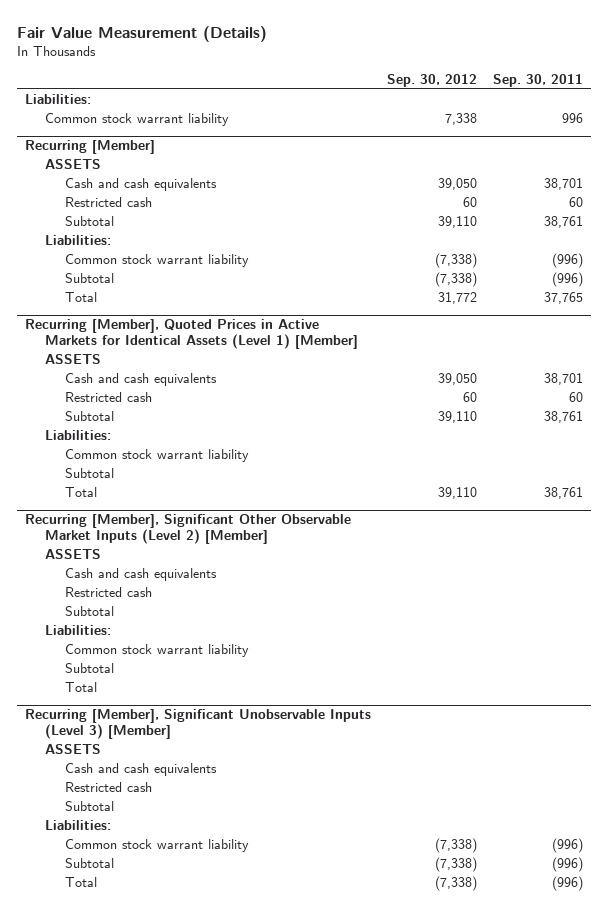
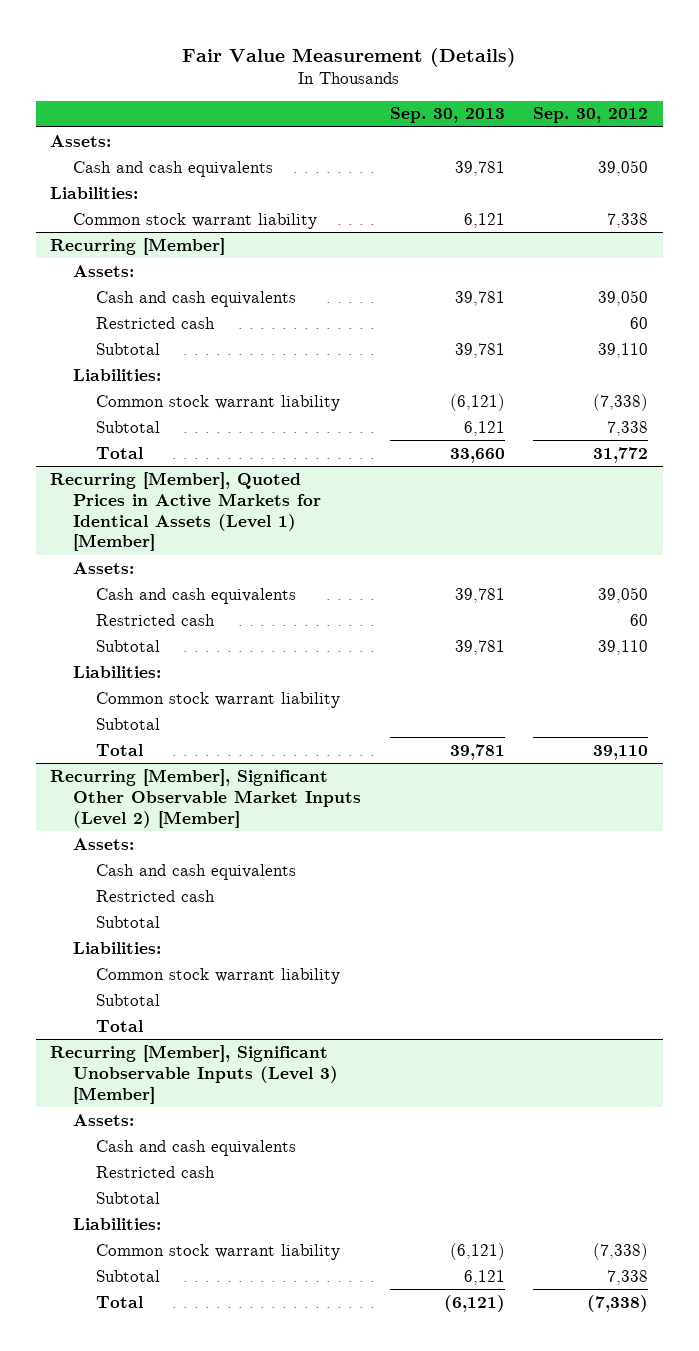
- | Sep. 30, 2012 | Sep. 30, 2011
+ | Sep. 30, 2013 | Sep. 30, 2012
+ Assets:
+ Cash and cash equivalents | 39,781 | 39,050
@ Recurring [Member]
- ASSETS
+ Assets:
- Subtotal | (7,338) | (996)
+ Subtotal | 6,121 | 7,338
@ Recurring [Member], Quoted Prices in Active Markets for Identical Assets (Level 1) [Member]
- ASSETS
+ Assets:
@ Recurring [Member], Significant Other Observable Market Inputs (Level 2) [Member]
- ASSETS
+ Assets:
@ Recurring [Member], Significant Unobservable Inputs (Level 3) [Member]
- ASSETS
+ Assets:
- Subtotal | (7,338) | (996)
+ Subtotal | 6,121 | 7,338

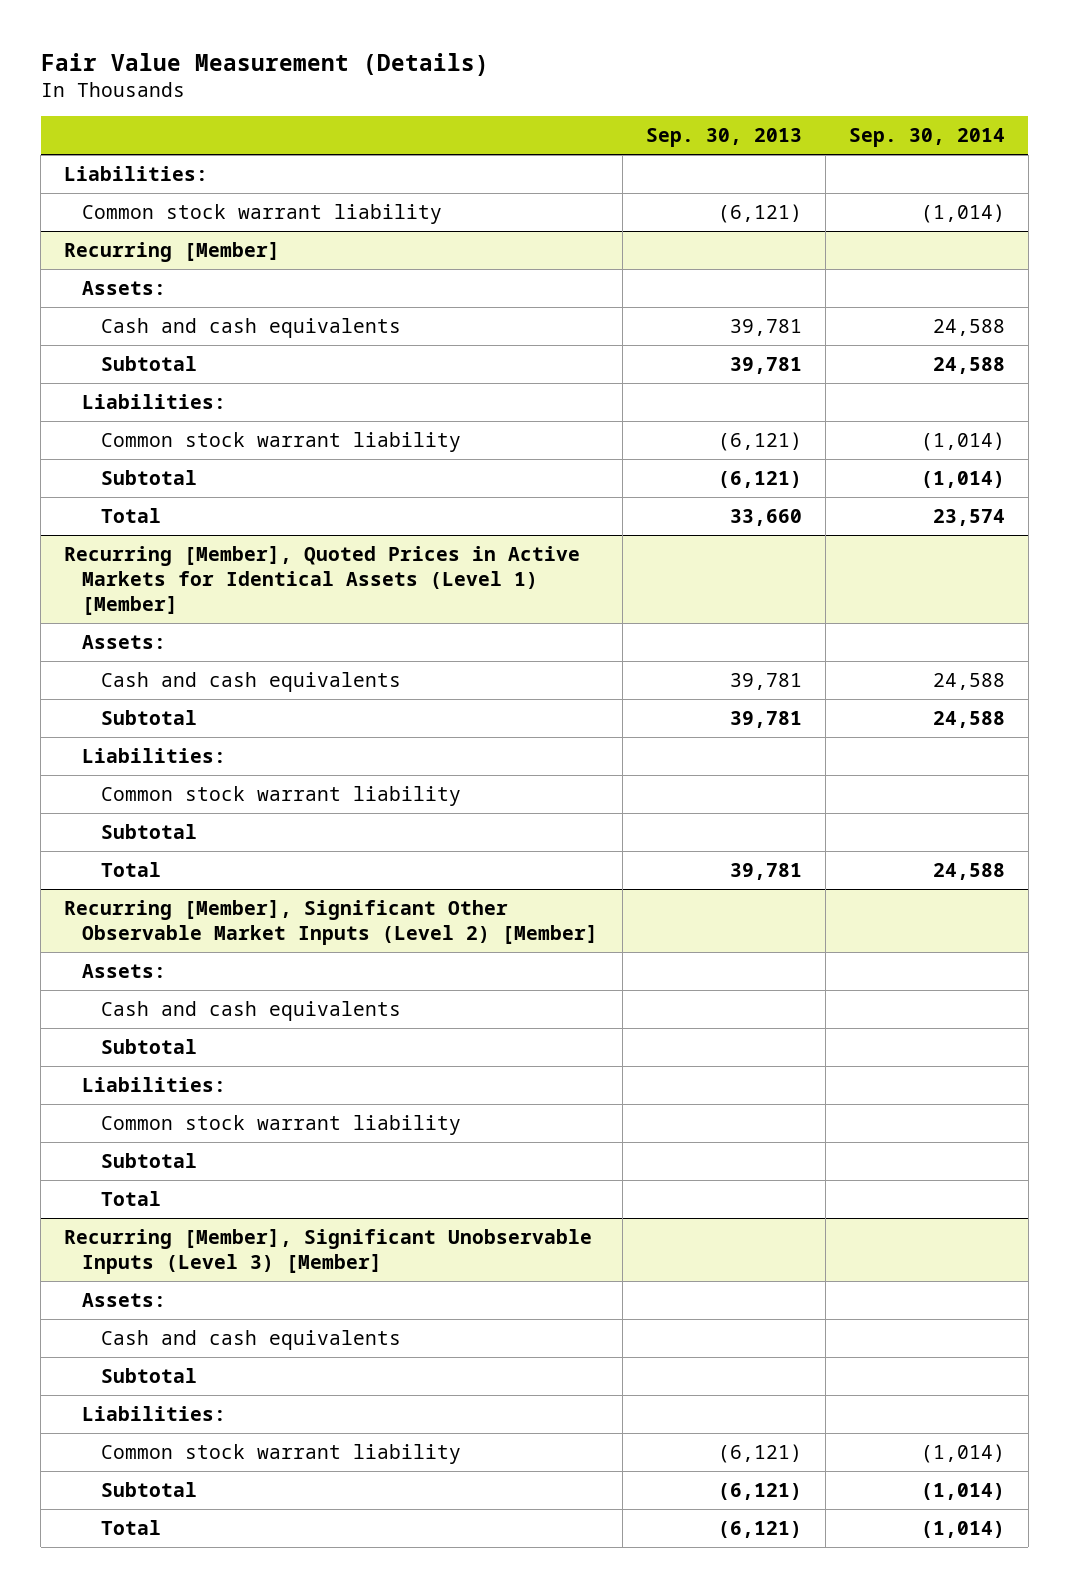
- | Sep. 30, 2013 | Sep. 30, 2012
+ | Sep. 30, 2013 | Sep. 30, 2014
- Assets:
- Cash and cash equivalents | 39,781 | 39,050
- Common stock warrant liability | 6,121 | 7,338
+ Common stock warrant liability | (6,121) | (1,014)
@ Recurring [Member]
- Restricted cash | | 60
- Subtotal | 6,121 | 7,338
+ Subtotal | (6,121) | (1,014)
@ Recurring [Member], Quoted Prices in Active Markets for Identical Assets (Level 1) [Member]
- Restricted cash | | 60
@ Recurring [Member], Significant Other Observable Market Inputs (Level 2) [Member]
- Restricted cash
@ Recurring [Member], Significant Unobservable Inputs (Level 3) [Member]
- Restricted cash
- Subtotal | 6,121 | 7,338
+ Subtotal | (6,121) | (1,014)

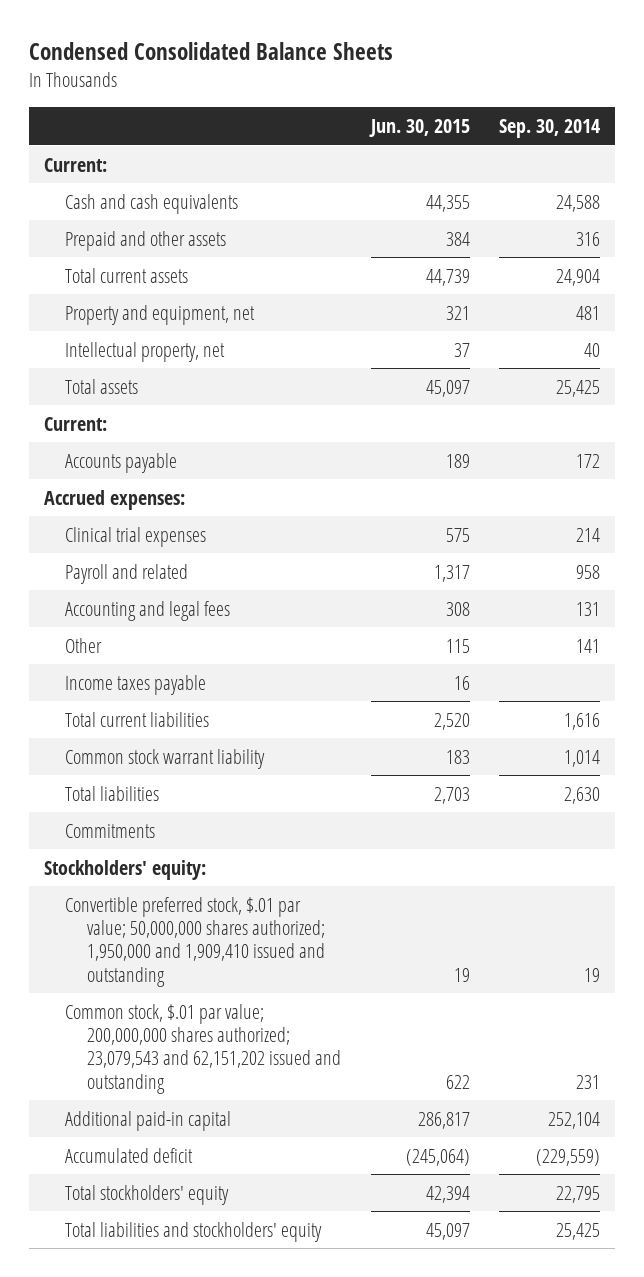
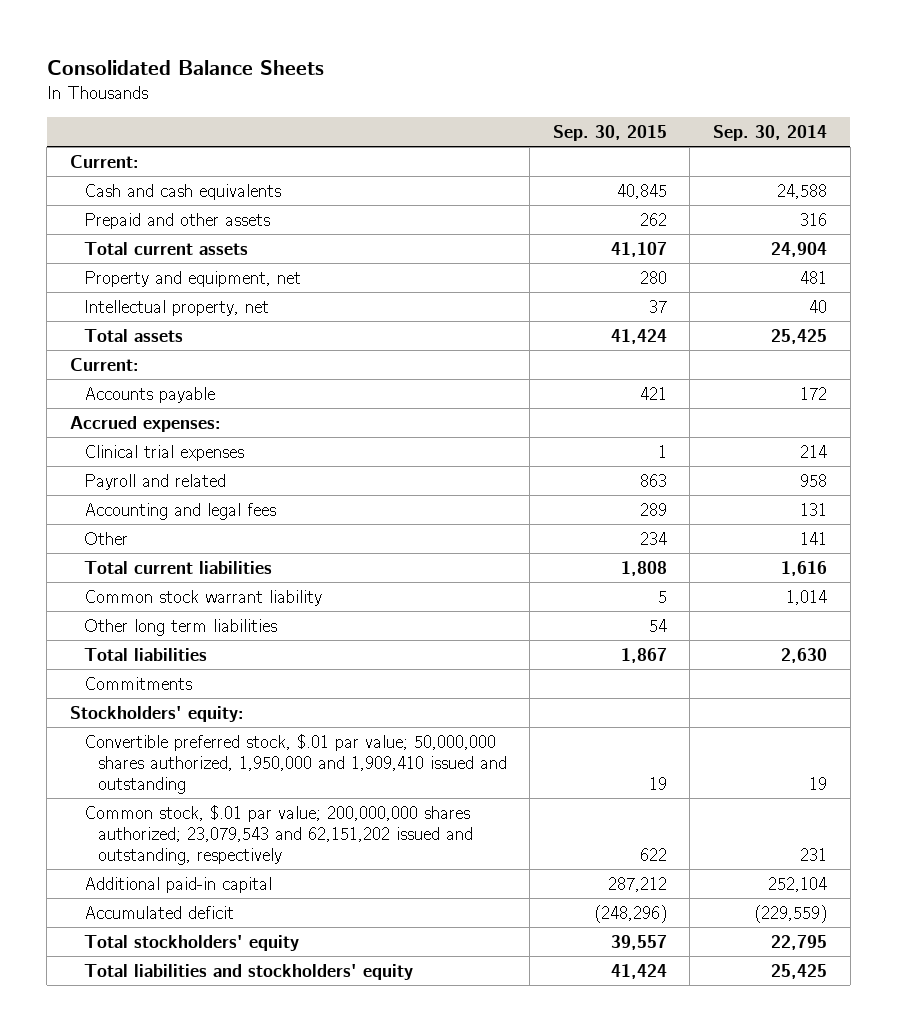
- Condensed Consolidated Balance Sheets
+ Consolidated Balance Sheets
- | Jun. 30, 2015 | Sep. 30, 2014
+ | Sep. 30, 2015 | Sep. 30, 2014
- Income taxes payable | 16 |
+ Other long term liabilities | 54 |
- Convertible preferred stock, $.01 par value; 50,000,000 shares authorized; 1,950,000 and 1,909,410 issued and outstanding | 19 | 19
- Common stock, $.01 par value; 200,000,000 shares authorized; 23,079,543 and 62,151,202 issued and outstanding | 622 | 231
+ Convertible preferred stock, $.01 par value; 50,000,000 shares authorized, 1,950,000 and 1,909,410 issued and outstanding | 19 | 19
+ Common stock, $.01 par value; 200,000,000 shares authorized; 23,079,543 and 62,151,202 issued and outstanding, respectively | 622 | 231

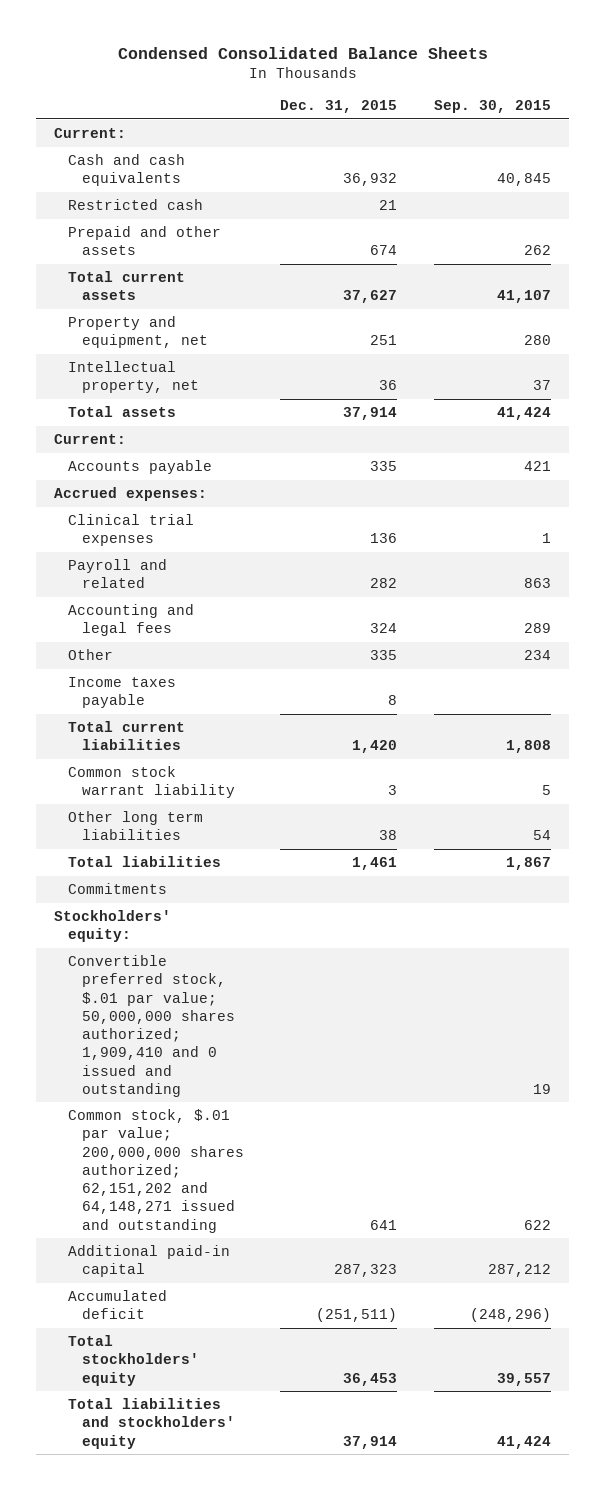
- Consolidated Balance Sheets
+ Condensed Consolidated Balance Sheets
- | Sep. 30, 2015 | Sep. 30, 2014
+ | Dec. 31, 2015 | Sep. 30, 2015
+ Restricted cash | 21 |
+ Income taxes payable | 8 |
- Convertible preferred stock, $.01 par value; 50,000,000 shares authorized, 1,950,000 and 1,909,410 issued and outstanding | 19 | 19
- Common stock, $.01 par value; 200,000,000 shares authorized; 23,079,543 and 62,151,202 issued and outstanding, respectively | 622 | 231
+ Convertible preferred stock, $.01 par value; 50,000,000 shares authorized; 1,909,410 and 0 issued and outstanding | | 19
+ Common stock, $.01 par value; 200,000,000 shares authorized; 62,151,202 and 64,148,271 issued and outstanding | 641 | 622

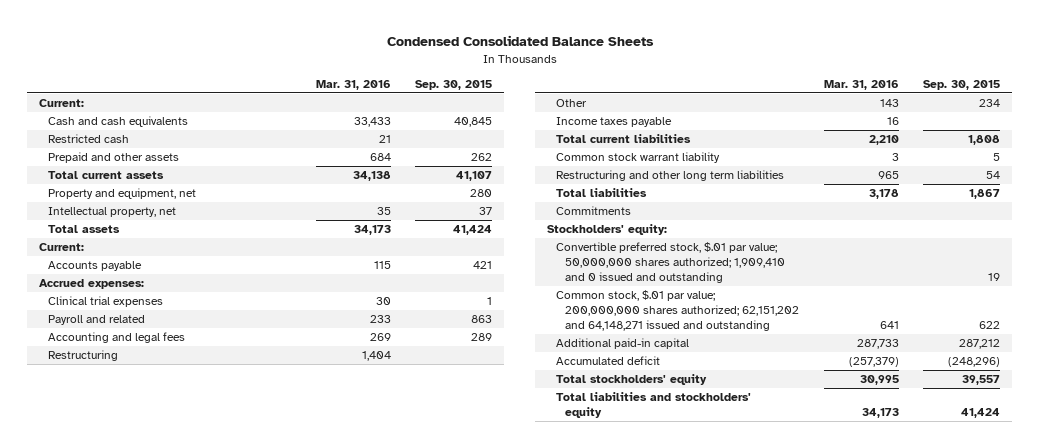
- | Dec. 31, 2015 | Sep. 30, 2015
+ | Mar. 31, 2016 | Sep. 30, 2015
+ Restructuring | 1,404 |
- Other long term liabilities | 38 | 54
+ Restructuring and other long term liabilities | 965 | 54

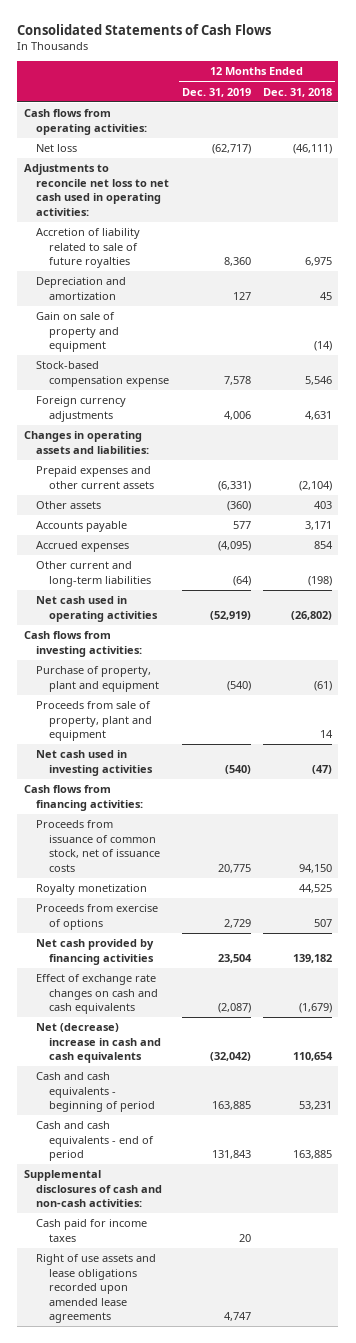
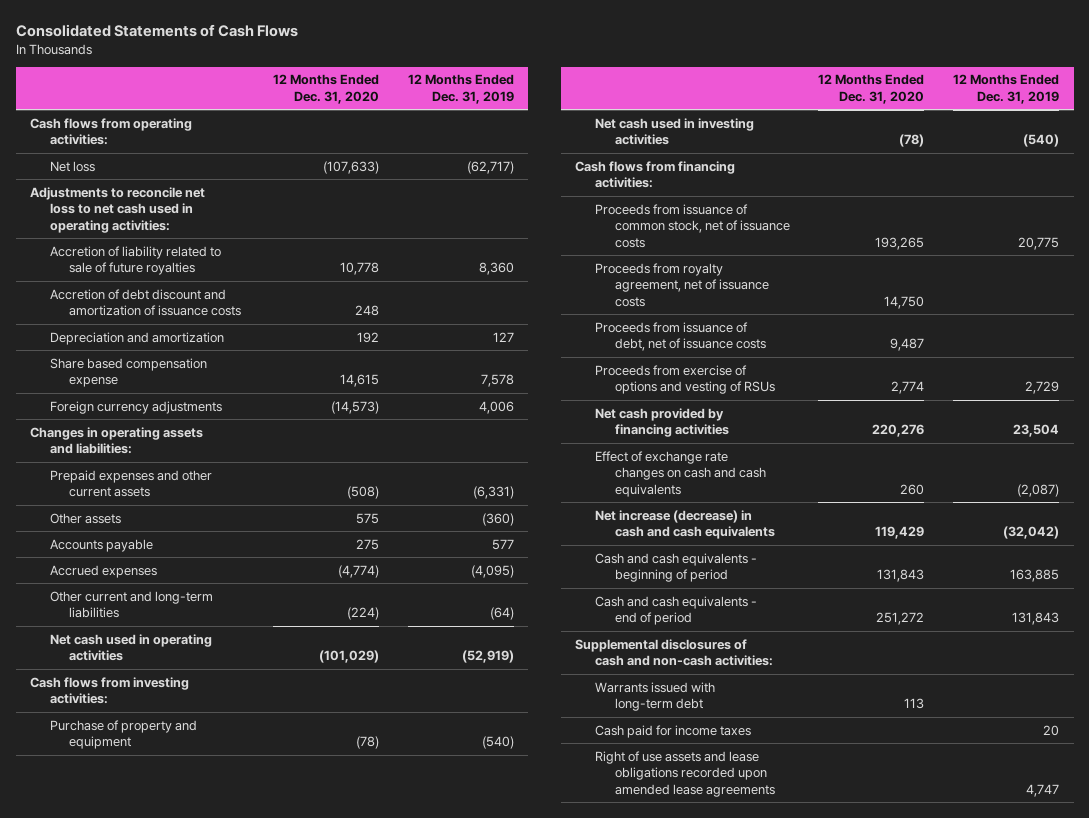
- | 12 Months Ended Dec. 31, 2019 | 12 Months Ended Dec. 31, 2018
+ | 12 Months Ended Dec. 31, 2020 | 12 Months Ended Dec. 31, 2019
+ Accretion of debt discount and amortization of issuance costs | 248 |
- Gain on sale of property and equipment | | (14)
- Stock-based compensation expense | 7,578 | 5,546
+ Share based compensation expense | 14,615 | 7,578
- Purchase of property, plant and equipment | (540) | (61)
- Proceeds from sale of property, plant and equipment | | 14
+ Purchase of property and equipment | (78) | (540)
- Royalty monetization | | 44,525
- Proceeds from exercise of options | 2,729 | 507
+ Proceeds from royalty agreement, net of issuance costs | 14,750 |
+ Proceeds from issuance of debt, net of issuance costs | 9,487 |
+ Proceeds from exercise of options and vesting of RSUs | 2,774 | 2,729
- Net (decrease) increase in cash and cash equivalents | (32,042) | 110,654
+ Net increase (decrease) in cash and cash equivalents | 119,429 | (32,042)
+ Warrants issued with long-term debt | 113 |

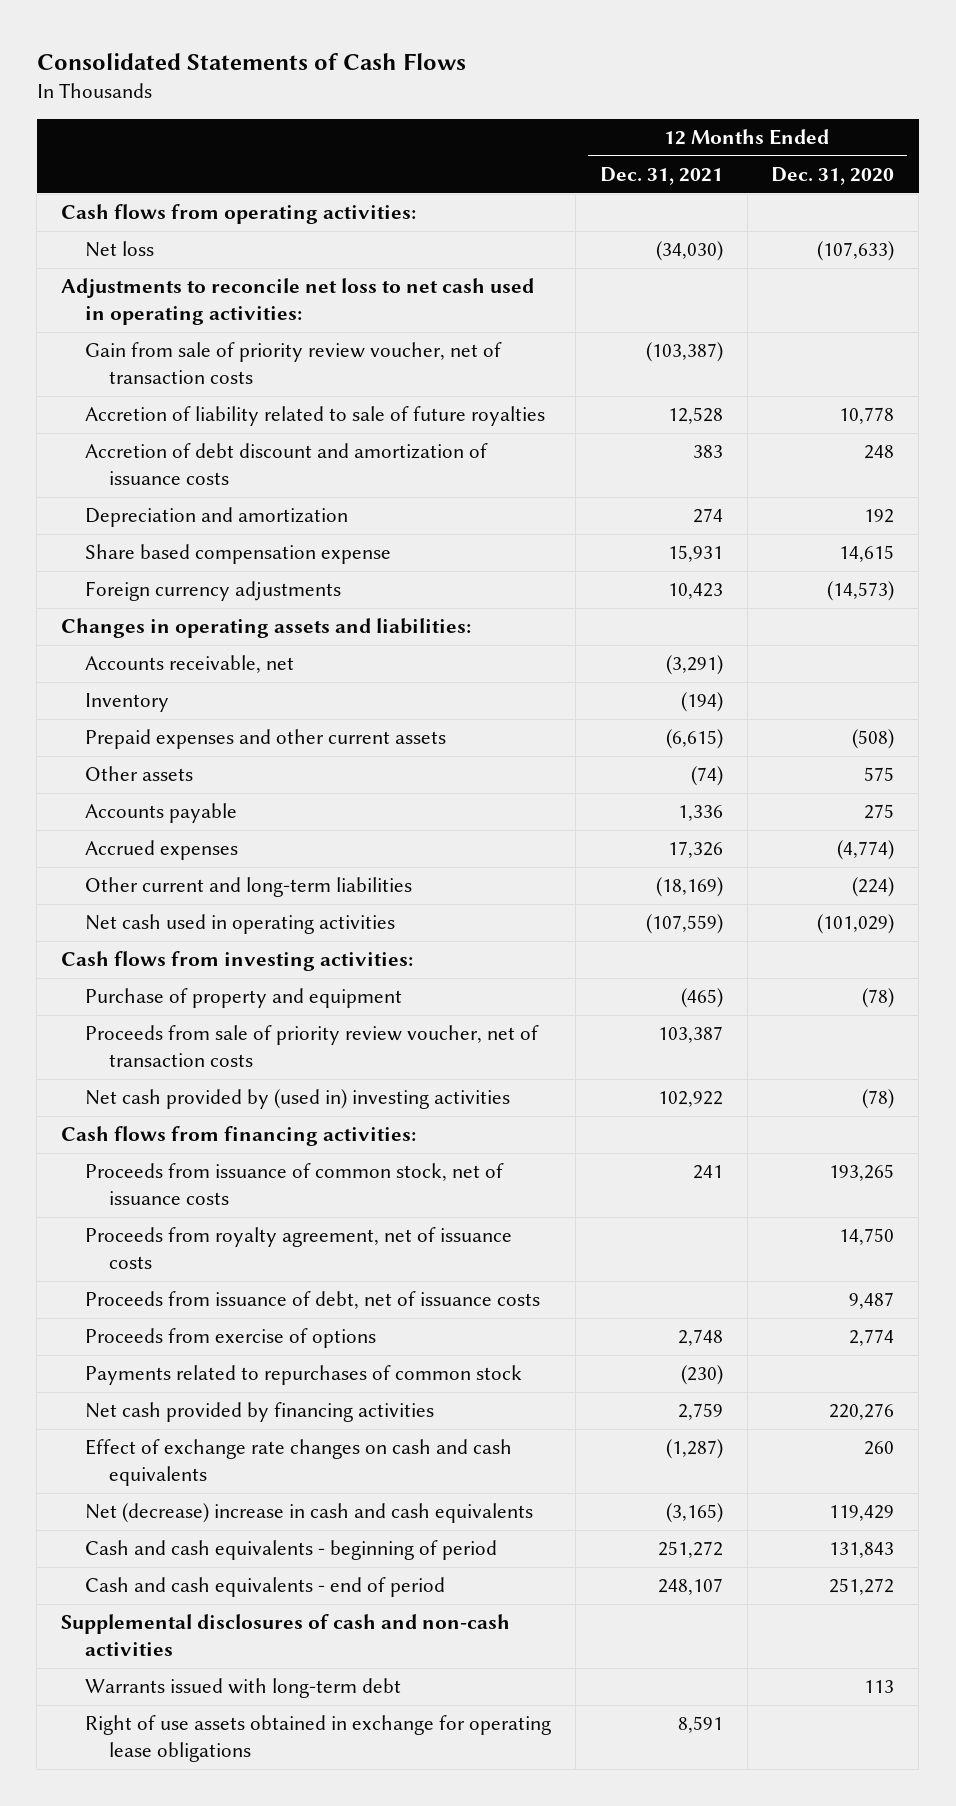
- | 12 Months Ended Dec. 31, 2020 | 12 Months Ended Dec. 31, 2019
+ | 12 Months Ended Dec. 31, 2021 | 12 Months Ended Dec. 31, 2020
+ Gain from sale of priority review voucher, net of transaction costs | (103,387) |
+ Accounts receivable, net | (3,291) |
+ Inventory | (194) |
- Net cash used in investing activities | (78) | (540)
+ Proceeds from sale of priority review voucher, net of transaction costs | 103,387 |
+ Net cash provided by (used in) investing activities | 102,922 | (78)
- Proceeds from exercise of options and vesting of RSUs | 2,774 | 2,729
+ Proceeds from exercise of options | 2,748 | 2,774
+ Payments related to repurchases of common stock | (230) |
- Net increase (decrease) in cash and cash equivalents | 119,429 | (32,042)
+ Net (decrease) increase in cash and cash equivalents | (3,165) | 119,429
- Supplemental disclosures of cash and non-cash activities:
+ Supplemental disclosures of cash and non-cash activities
- Cash paid for income taxes | | 20
- Right of use assets and lease obligations recorded upon amended lease agreements | | 4,747
+ Right of use assets obtained in exchange for operating lease obligations | 8,591 |

